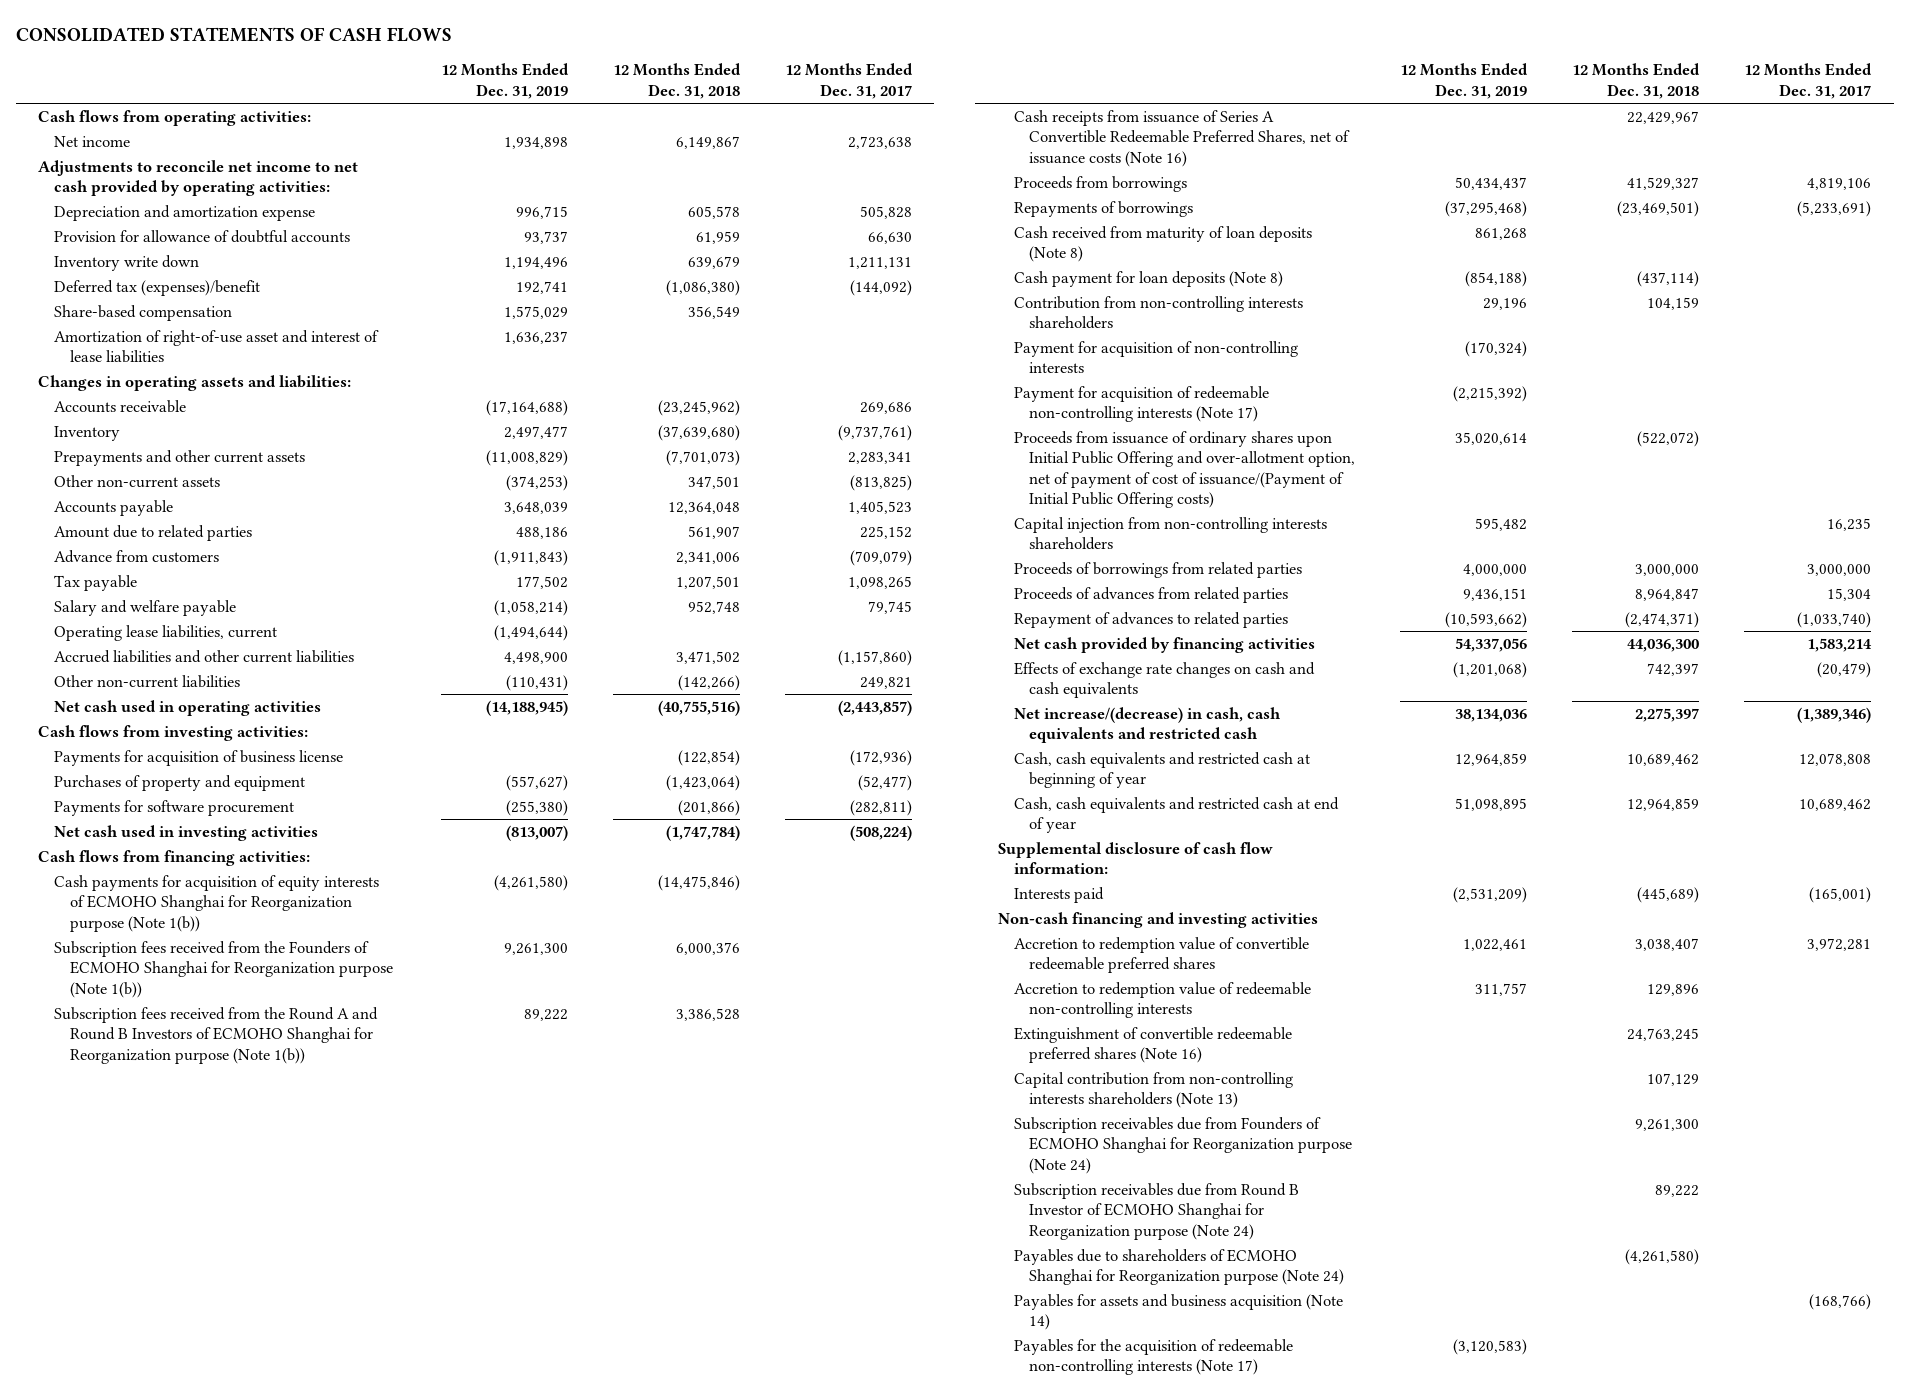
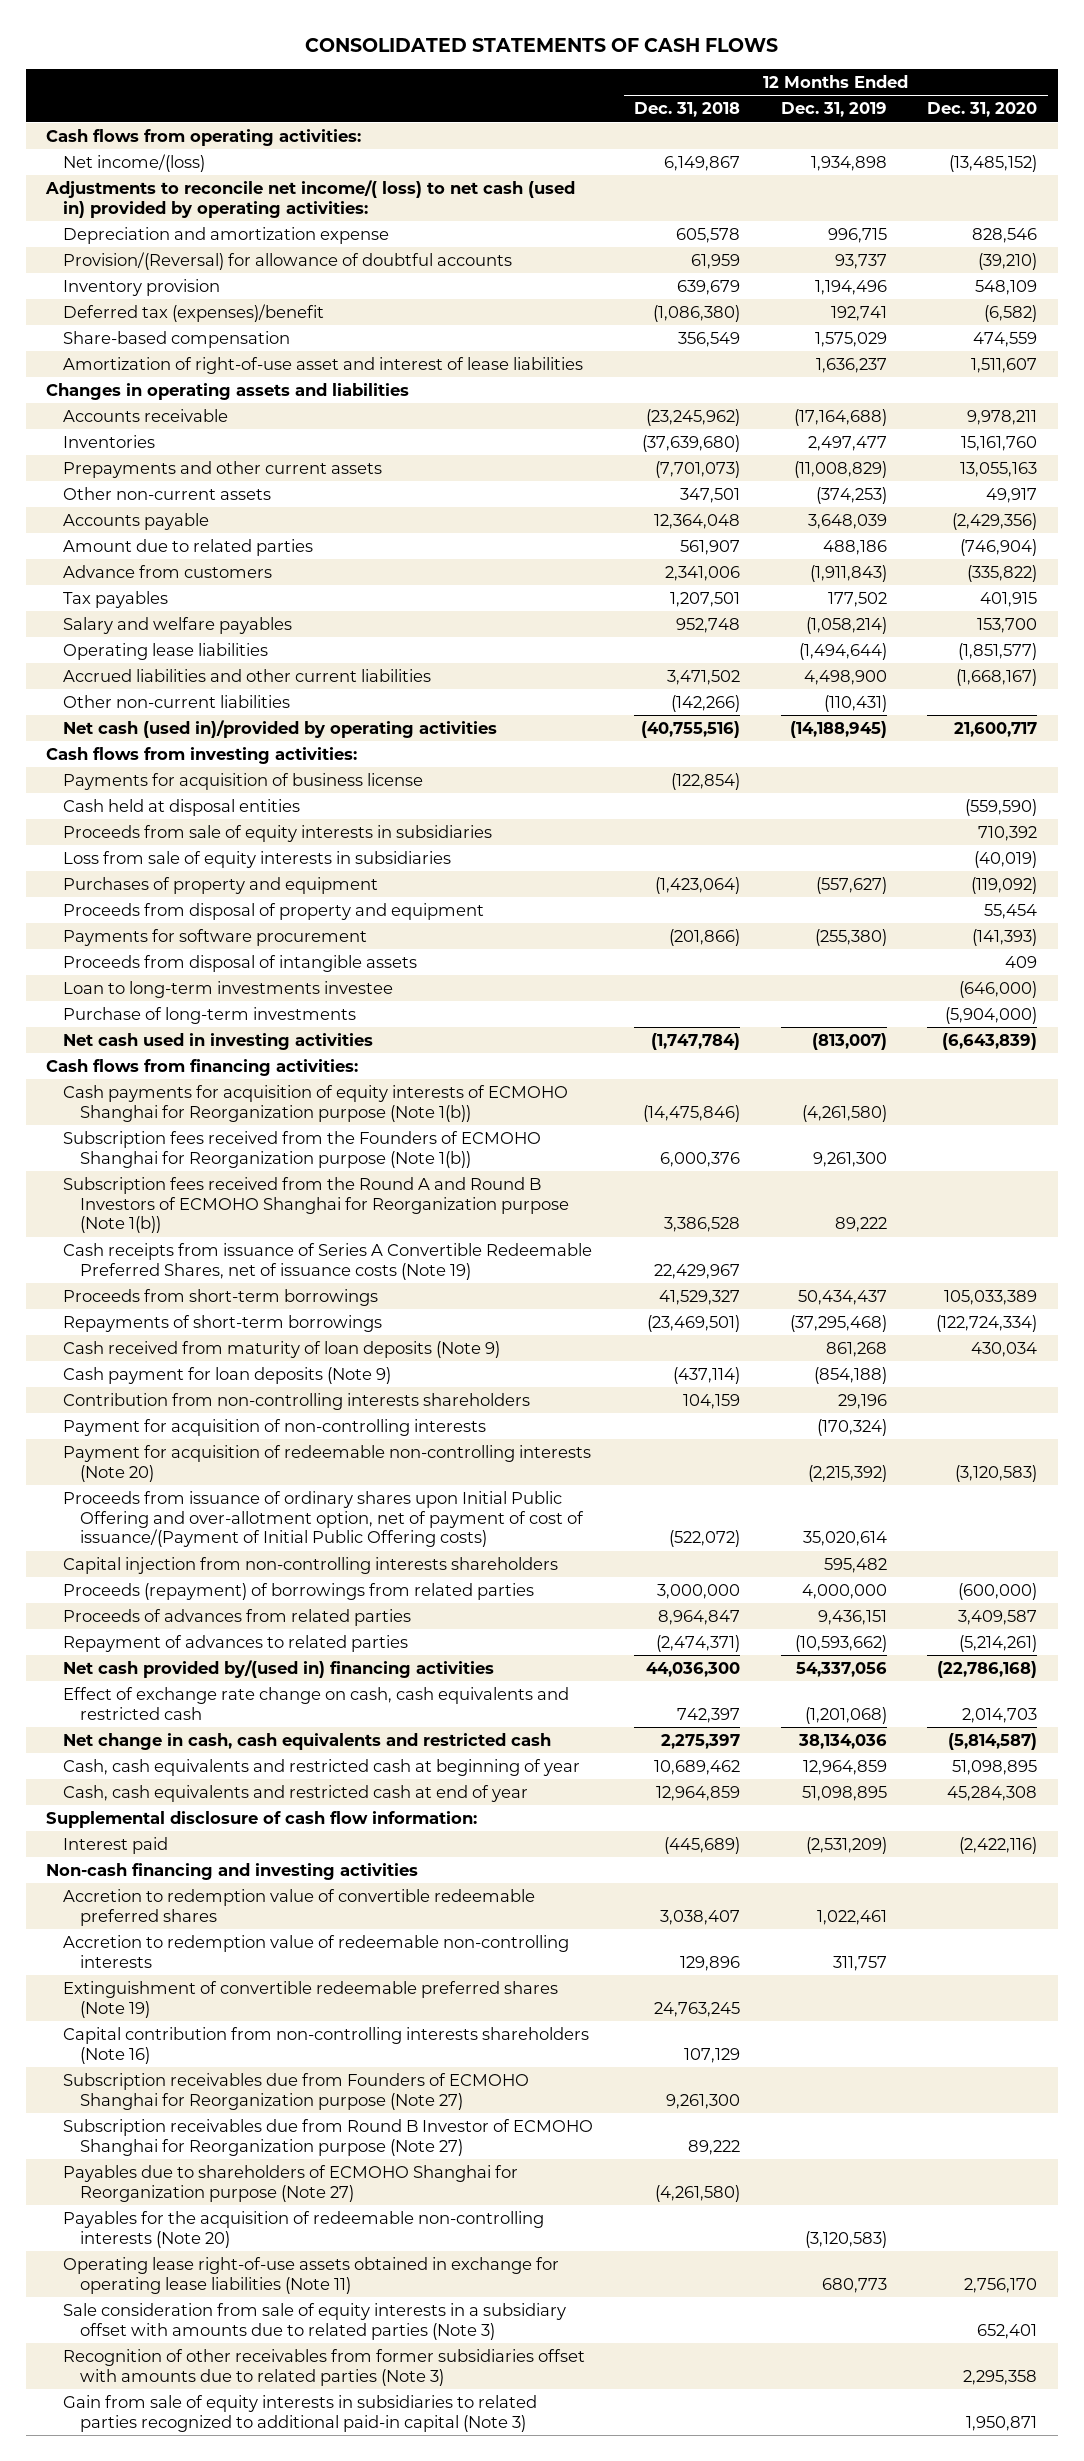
- | 12 Months Ended Dec. 31, 2019 | 12 Months Ended Dec. 31, 2018 | 12 Months Ended Dec. 31, 2017
+ | 12 Months Ended Dec. 31, 2018 | 12 Months Ended Dec. 31, 2019 | 12 Months Ended Dec. 31, 2020
- Net income | 1,934,898 | 6,149,867 | 2,723,638
- Adjustments to reconcile net income to net cash provided by operating activities:
+ Net income/(loss) | 6,149,867 | 1,934,898 | (13,485,152)
+ Adjustments to reconcile net income/( loss) to net cash (used in) provided by operating activities:
- Provision for allowance of doubtful accounts | 93,737 | 61,959 | 66,630
- Inventory write down | 1,194,496 | 639,679 | 1,211,131
+ Provision/(Reversal) for allowance of doubtful accounts | 61,959 | 93,737 | (39,210)
+ Inventory provision | 639,679 | 1,194,496 | 548,109
- Changes in operating assets and liabilities:
+ Changes in operating assets and liabilities
- Inventory | 2,497,477 | (37,639,680) | (9,737,761)
+ Inventories | (37,639,680) | 2,497,477 | 15,161,760
- Tax payable | 177,502 | 1,207,501 | 1,098,265
- Salary and welfare payable | (1,058,214) | 952,748 | 79,745
- Operating lease liabilities, current | (1,494,644) | |
+ Tax payables | 1,207,501 | 177,502 | 401,915
+ Salary and welfare payables | 952,748 | (1,058,214) | 153,700
+ Operating lease liabilities | | (1,494,644) | (1,851,577)
- Net cash used in operating activities | (14,188,945) | (40,755,516) | (2,443,857)
+ Net cash (used in)/provided by operating activities | (40,755,516) | (14,188,945) | 21,600,717
+ Cash held at disposal entities | | | (559,590)
+ Proceeds from sale of equity interests in subsidiaries | | | 710,392
+ Loss from sale of equity interests in subsidiaries | | | (40,019)
+ Proceeds from disposal of property and equipment | | | 55,454
+ Proceeds from disposal of intangible assets | | | 409
+ Loan to long-term investments investee | | | (646,000)
+ Purchase of long-term investments | | | (5,904,000)
- Cash receipts from issuance of Series A Convertible Redeemable Preferred Shares, net of issuance costs (Note 16) | | 22,429,967 |
- Proceeds from borrowings | 50,434,437 | 41,529,327 | 4,819,106
- Repayments of borrowings | (37,295,468) | (23,469,501) | (5,233,691)
- Cash received from maturity of loan deposits (Note 8) | 861,268 | |
- Cash payment for loan deposits (Note 8) | (854,188) | (437,114) |
+ Cash receipts from issuance of Series A Convertible Redeemable Preferred Shares, net of issuance costs (Note 19) | 22,429,967 | |
+ Proceeds from short-term borrowings | 41,529,327 | 50,434,437 | 105,033,389
+ Repayments of short-term borrowings | (23,469,501) | (37,295,468) | (122,724,334)
+ Cash received from maturity of loan deposits (Note 9) | | 861,268 | 430,034
+ Cash payment for loan deposits (Note 9) | (437,114) | (854,188) |
- Payment for acquisition of redeemable non-controlling interests (Note 17) | (2,215,392) | |
+ Payment for acquisition of redeemable non-controlling interests (Note 20) | | (2,215,392) | (3,120,583)
- Proceeds of borrowings from related parties | 4,000,000 | 3,000,000 | 3,000,000
+ Proceeds (repayment) of borrowings from related parties | 3,000,000 | 4,000,000 | (600,000)
- Net cash provided by financing activities | 54,337,056 | 44,036,300 | 1,583,214
- Effects of exchange rate changes on cash and cash equivalents | (1,201,068) | 742,397 | (20,479)
- Net increase/(decrease) in cash, cash equivalents and restricted cash | 38,134,036 | 2,275,397 | (1,389,346)
+ Net cash provided by/(used in) financing activities | 44,036,300 | 54,337,056 | (22,786,168)
+ Effect of exchange rate change on cash, cash equivalents and restricted cash | 742,397 | (1,201,068) | 2,014,703
+ Net change in cash, cash equivalents and restricted cash | 2,275,397 | 38,134,036 | (5,814,587)
- Interests paid | (2,531,209) | (445,689) | (165,001)
+ Interest paid | (445,689) | (2,531,209) | (2,422,116)
- Extinguishment of convertible redeemable preferred shares (Note 16) | | 24,763,245 |
- Capital contribution from non-controlling interests shareholders (Note 13) | | 107,129 |
- Subscription receivables due from Founders of ECMOHO Shanghai for Reorganization purpose (Note 24) | | 9,261,300 |
- Subscription receivables due from Round B Investor of ECMOHO Shanghai for Reorganization purpose (Note 24) | | 89,222 |
- Payables due to shareholders of ECMOHO Shanghai for Reorganization purpose (Note 24) | | (4,261,580) |
- Payables for assets and business acquisition (Note 14) | | | (168,766)
- Payables for the acquisition of redeemable non-controlling interests (Note 17) | (3,120,583) | |
+ Extinguishment of convertible redeemable preferred shares (Note 19) | 24,763,245 | |
+ Capital contribution from non-controlling interests shareholders (Note 16) | 107,129 | |
+ Subscription receivables due from Founders of ECMOHO Shanghai for Reorganization purpose (Note 27) | 9,261,300 | |
+ Subscription receivables due from Round B Investor of ECMOHO Shanghai for Reorganization purpose (Note 27) | 89,222 | |
+ Payables due to shareholders of ECMOHO Shanghai for Reorganization purpose (Note 27) | (4,261,580) | |
+ Payables for the acquisition of redeemable non-controlling interests (Note 20) | | (3,120,583) |
+ Operating lease right-of-use assets obtained in exchange for operating lease liabilities (Note 11) | | 680,773 | 2,756,170
+ Sale consideration from sale of equity interests in a subsidiary offset with amounts due to related parties (Note 3) | | | 652,401
+ Recognition of other receivables from former subsidiaries offset with amounts due to related parties (Note 3) | | | 2,295,358
+ Gain from sale of equity interests in subsidiaries to related parties recognized to additional paid-in capital (Note 3) | | | 1,950,871

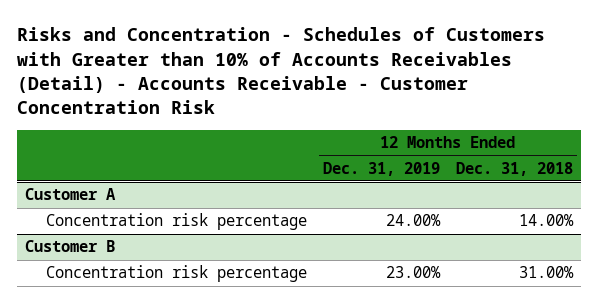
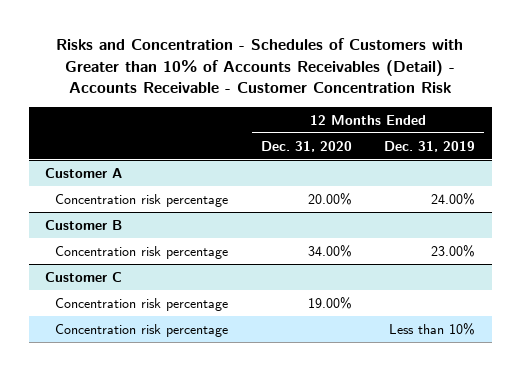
- | 12 Months Ended Dec. 31, 2019 | 12 Months Ended Dec. 31, 2018
+ | 12 Months Ended Dec. 31, 2020 | 12 Months Ended Dec. 31, 2019
+ Customer C
+ Concentration risk percentage | 19.00% |
+ Concentration risk percentage | | Less than 10%

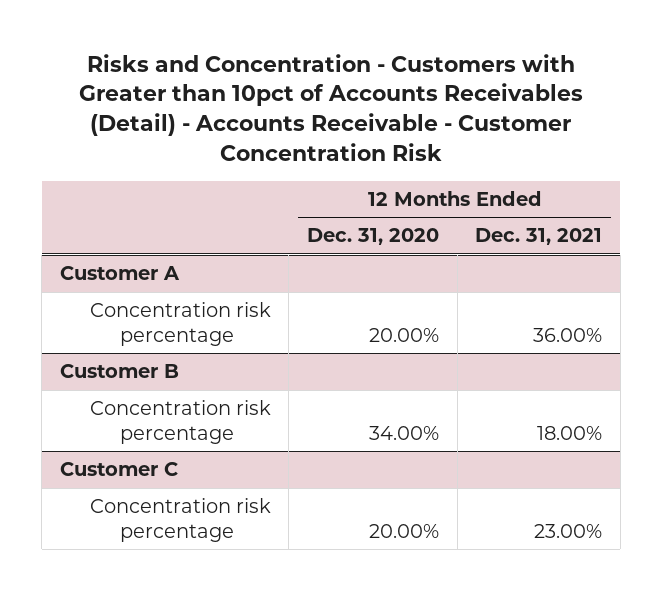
- Risks and Concentration - Schedules of Customers with Greater than 10% of Accounts Receivables (Detail) - Accounts Receivable - Customer Concentration Risk
+ Risks and Concentration - Customers with Greater than 10pct of Accounts Receivables (Detail) - Accounts Receivable - Customer Concentration Risk
- | 12 Months Ended Dec. 31, 2020 | 12 Months Ended Dec. 31, 2019
+ | 12 Months Ended Dec. 31, 2020 | 12 Months Ended Dec. 31, 2021
@ Customer C
- Concentration risk percentage | 19.00% |
- Concentration risk percentage | | Less than 10%
+ Concentration risk percentage | 20.00% | 23.00%

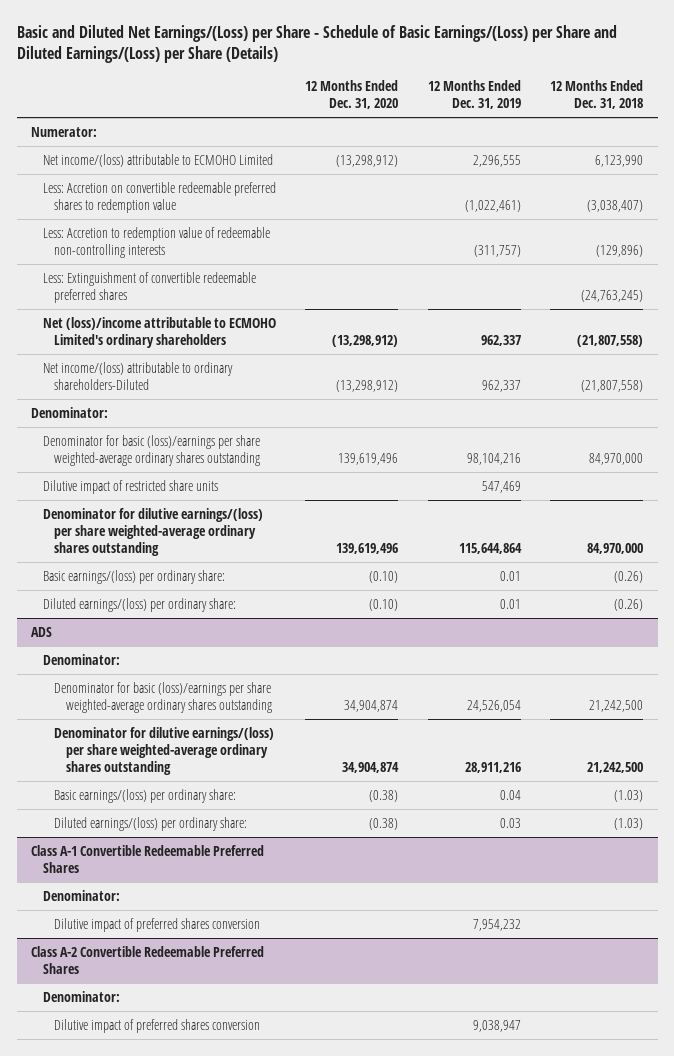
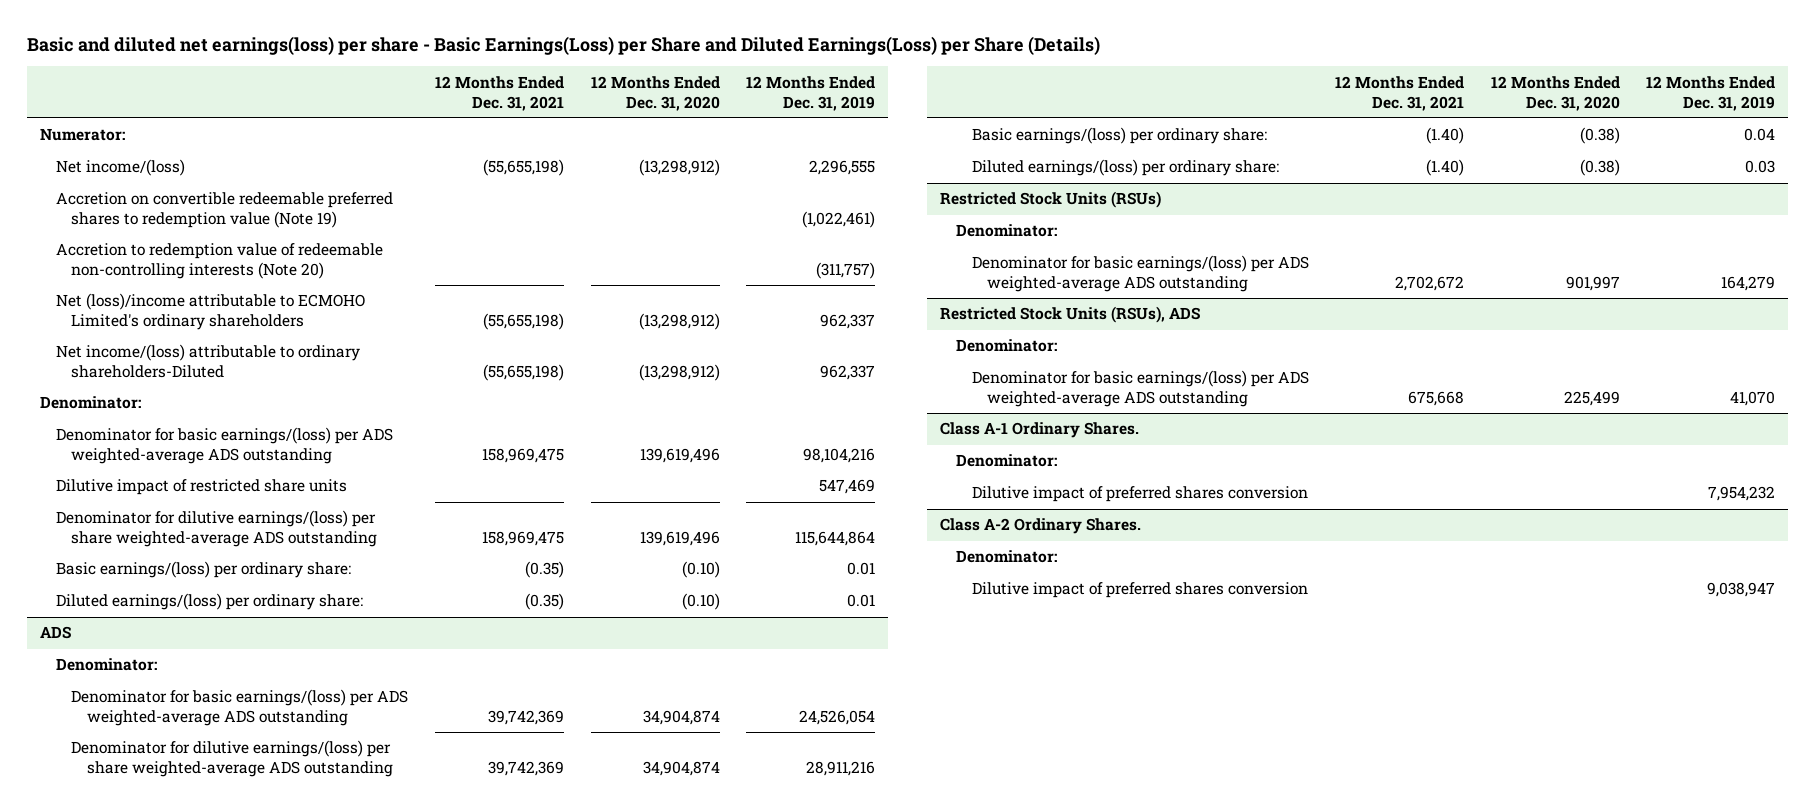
- Basic and Diluted Net Earnings/(Loss) per Share - Schedule of Basic Earnings/(Loss) per Share and Diluted Earnings/(Loss) per Share (Details)
+ Basic and diluted net earnings(loss) per share - Basic Earnings(Loss) per Share and Diluted Earnings(Loss) per Share (Details)
- | 12 Months Ended Dec. 31, 2020 | 12 Months Ended Dec. 31, 2019 | 12 Months Ended Dec. 31, 2018
+ | 12 Months Ended Dec. 31, 2021 | 12 Months Ended Dec. 31, 2020 | 12 Months Ended Dec. 31, 2019
- Net income/(loss) attributable to ECMOHO Limited | (13,298,912) | 2,296,555 | 6,123,990
- Less: Accretion on convertible redeemable preferred shares to redemption value | | (1,022,461) | (3,038,407)
- Less: Accretion to redemption value of redeemable non-controlling interests | | (311,757) | (129,896)
- Less: Extinguishment of convertible redeemable preferred shares | | | (24,763,245)
+ Net income/(loss) | (55,655,198) | (13,298,912) | 2,296,555
+ Accretion on convertible redeemable preferred shares to redemption value (Note 19) | | | (1,022,461)
+ Accretion to redemption value of redeemable non-controlling interests (Note 20) | | | (311,757)
- Denominator for basic (loss)/earnings per share weighted-average ordinary shares outstanding | 139,619,496 | 98,104,216 | 84,970,000
+ Denominator for basic earnings/(loss) per ADS weighted-average ADS outstanding | 158,969,475 | 139,619,496 | 98,104,216
- Denominator for dilutive earnings/(loss) per share weighted-average ordinary shares outstanding | 139,619,496 | 115,644,864 | 84,970,000
+ Denominator for dilutive earnings/(loss) per share weighted-average ADS outstanding | 158,969,475 | 139,619,496 | 115,644,864
@ ADS
- Denominator for basic (loss)/earnings per share weighted-average ordinary shares outstanding | 34,904,874 | 24,526,054 | 21,242,500
- Denominator for dilutive earnings/(loss) per share weighted-average ordinary shares outstanding | 34,904,874 | 28,911,216 | 21,242,500
+ Denominator for basic earnings/(loss) per ADS weighted-average ADS outstanding | 39,742,369 | 34,904,874 | 24,526,054
+ Denominator for dilutive earnings/(loss) per share weighted-average ADS outstanding | 39,742,369 | 34,904,874 | 28,911,216
- Class A-1 Convertible Redeemable Preferred Shares
+ Restricted Stock Units (RSUs)
+ Denominator for basic earnings/(loss) per ADS weighted-average ADS outstanding | 2,702,672 | 901,997 | 164,279
+ Restricted Stock Units (RSUs), ADS
+ Denominator:
+ Denominator for basic earnings/(loss) per ADS weighted-average ADS outstanding | 675,668 | 225,499 | 41,070
+ Class A-1 Ordinary Shares.
+ Denominator:
- Class A-2 Convertible Redeemable Preferred Shares
+ Class A-2 Ordinary Shares.

